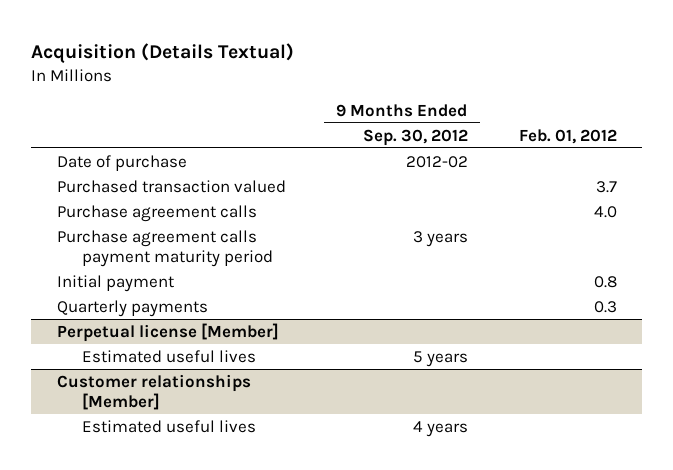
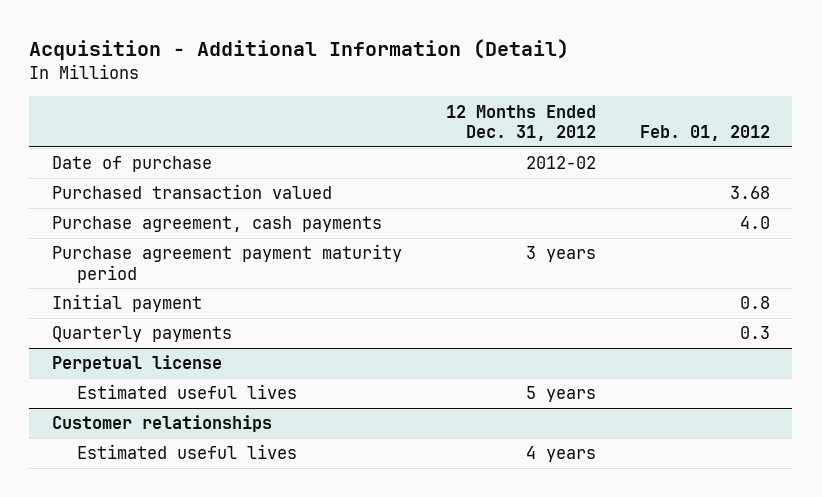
- Acquisition (Details Textual)
+ Acquisition - Additional Information (Detail)
- | 9 Months Ended Sep. 30, 2012 | Feb. 01, 2012
+ | 12 Months Ended Dec. 31, 2012 | Feb. 01, 2012
- Purchased transaction valued | | 3.7
- Purchase agreement calls | | 4.0
- Purchase agreement calls payment maturity period | 3 years |
+ Purchased transaction valued | | 3.68
+ Purchase agreement, cash payments | | 4.0
+ Purchase agreement payment maturity period | 3 years |
- Perpetual license [Member]
+ Perpetual license
- Customer relationships [Member]
+ Customer relationships

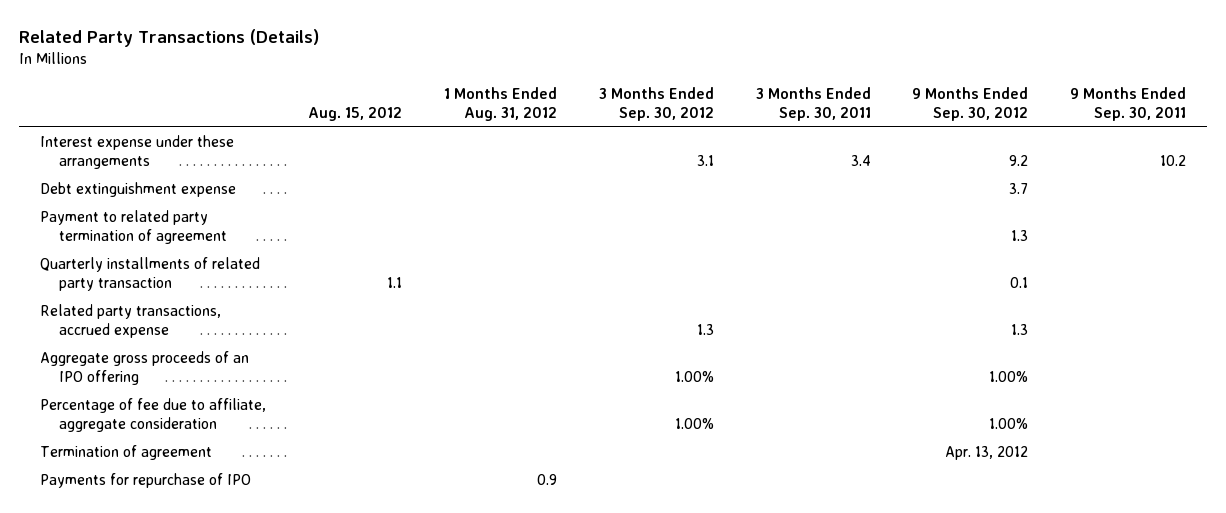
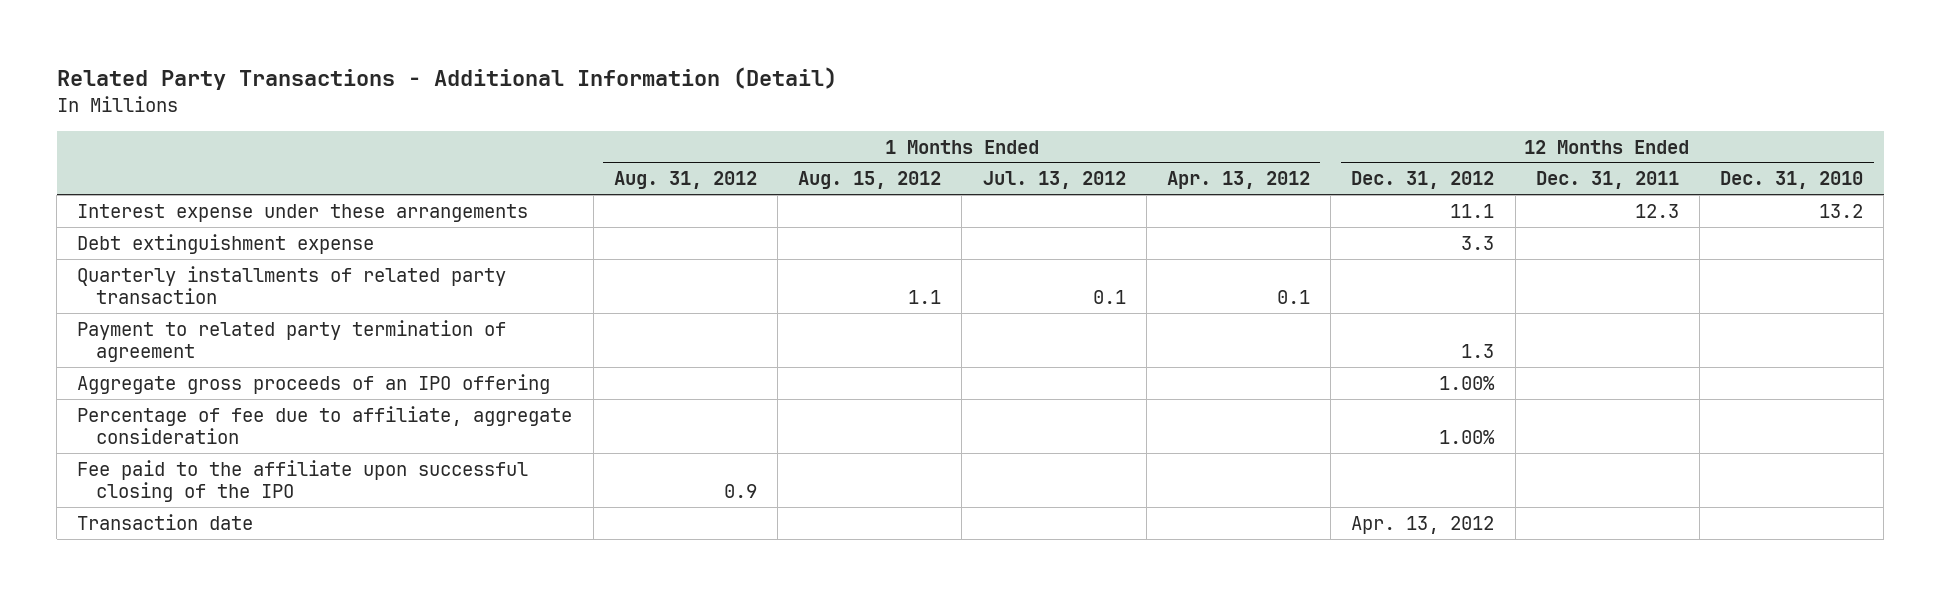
- Related Party Transactions (Details)
+ Related Party Transactions - Additional Information (Detail)
- | Aug. 15, 2012 | 1 Months Ended Aug. 31, 2012 | 3 Months Ended Sep. 30, 2012 | 3 Months Ended Sep. 30, 2011 | 9 Months Ended Sep. 30, 2012 | 9 Months Ended Sep. 30, 2011
+ | 1 Months Ended Aug. 31, 2012 | 1 Months Ended Aug. 15, 2012 | 1 Months Ended Jul. 13, 2012 | 1 Months Ended Apr. 13, 2012 | 12 Months Ended Dec. 31, 2012 | 12 Months Ended Dec. 31, 2011 | 12 Months Ended Dec. 31, 2010
- Related party transactions, accrued expense | | | 1.3 | | 1.3 |
moved down: Payment to related party termination of agreement | | | | | 1.3 | |
- Termination of agreement | | | | | Apr. 13, 2012 |
- Payments for repurchase of IPO | | 0.9 | | | |
+ Fee paid to the affiliate upon successful closing of the IPO | 0.9 | | | | | |
+ Transaction date | | | | | Apr. 13, 2012 | |

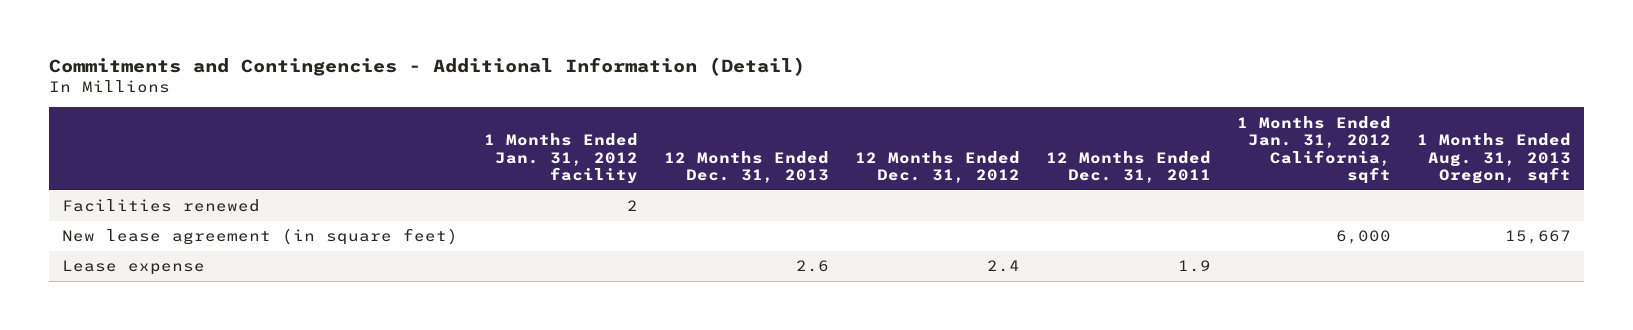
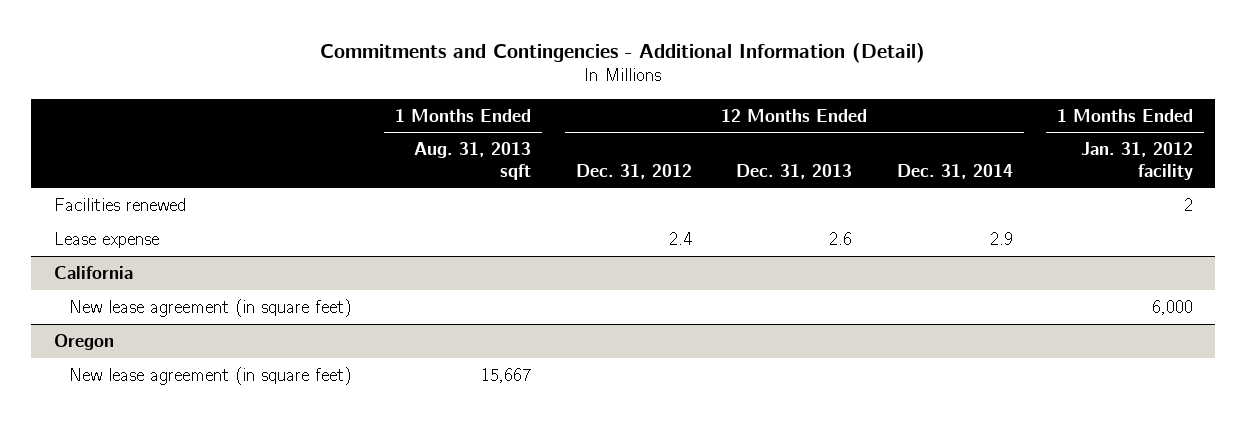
- | 1 Months Ended Jan. 31, 2012 facility | 12 Months Ended Dec. 31, 2013 | 12 Months Ended Dec. 31, 2012 | 12 Months Ended Dec. 31, 2011 | 1 Months Ended Jan. 31, 2012 California, sqft | 1 Months Ended Aug. 31, 2013 Oregon, sqft
+ | 1 Months Ended Aug. 31, 2013 sqft | 12 Months Ended Dec. 31, 2012 | 12 Months Ended Dec. 31, 2013 | 12 Months Ended Dec. 31, 2014 | 1 Months Ended Jan. 31, 2012 facility
- New lease agreement (in square feet) | | | | | 6,000 | 15,667
+ California
+ New lease agreement (in square feet) | | | | | 6,000
+ Oregon
+ New lease agreement (in square feet) | 15,667 | | | |

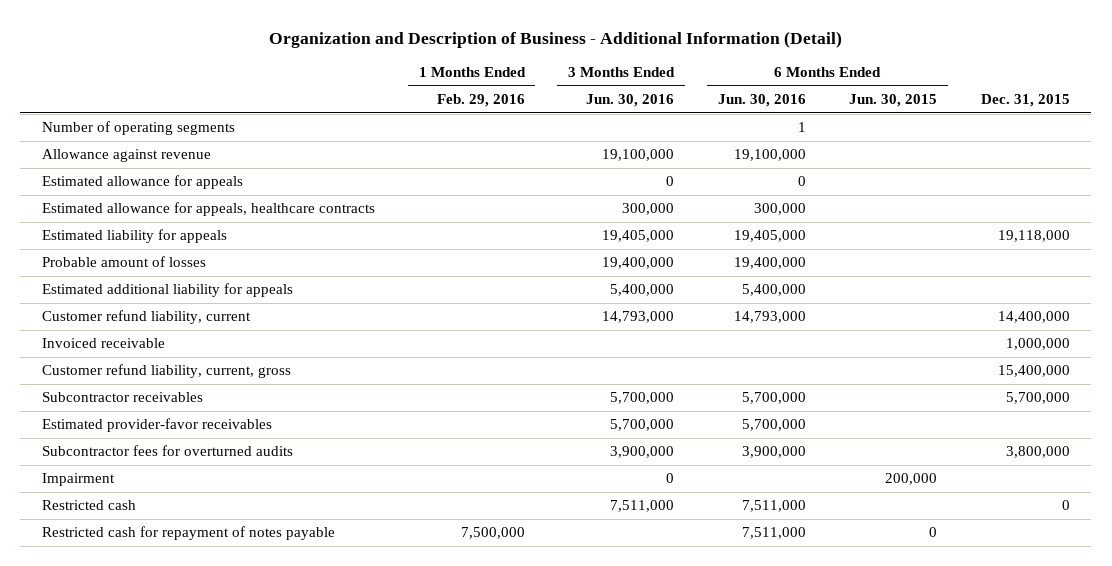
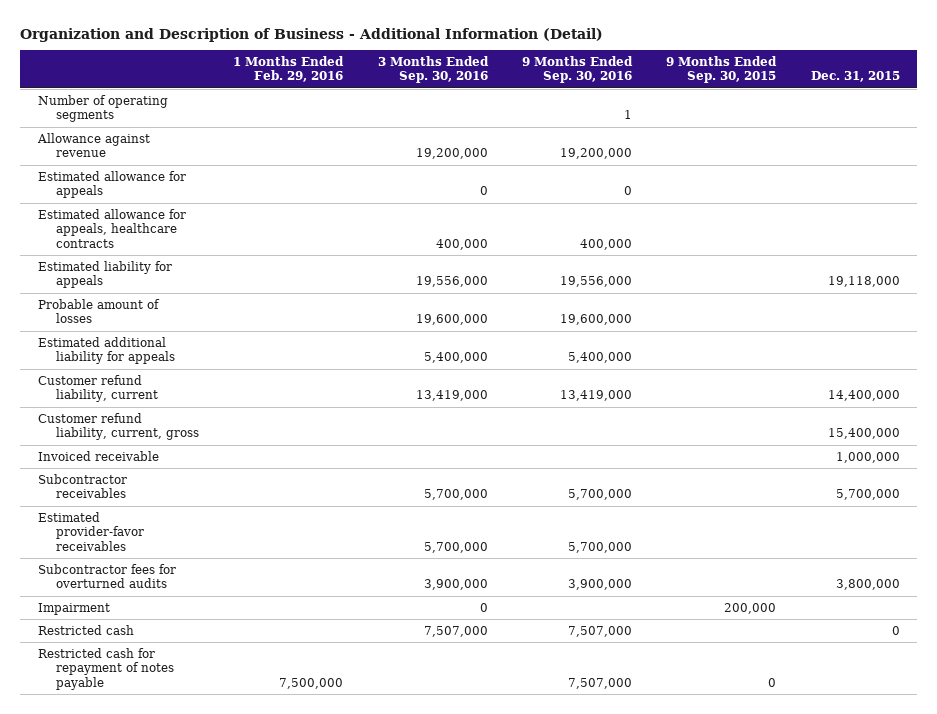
- | 1 Months Ended Feb. 29, 2016 | 3 Months Ended Jun. 30, 2016 | 6 Months Ended Jun. 30, 2016 | 6 Months Ended Jun. 30, 2015 | Dec. 31, 2015
+ | 1 Months Ended Feb. 29, 2016 | 3 Months Ended Sep. 30, 2016 | 9 Months Ended Sep. 30, 2016 | 9 Months Ended Sep. 30, 2015 | Dec. 31, 2015
moved down: Invoiced receivable | | | | | 1,000,000

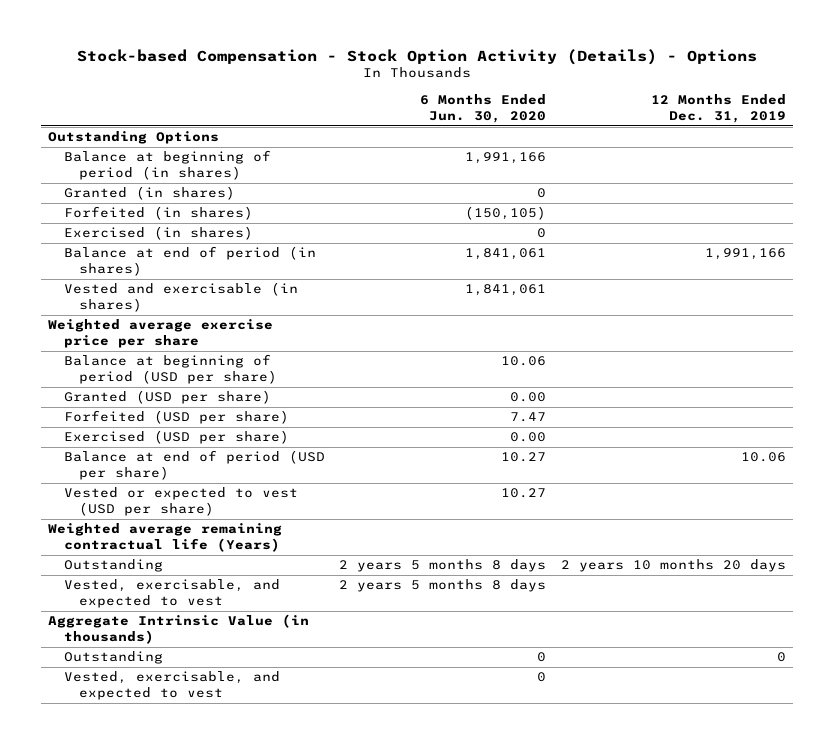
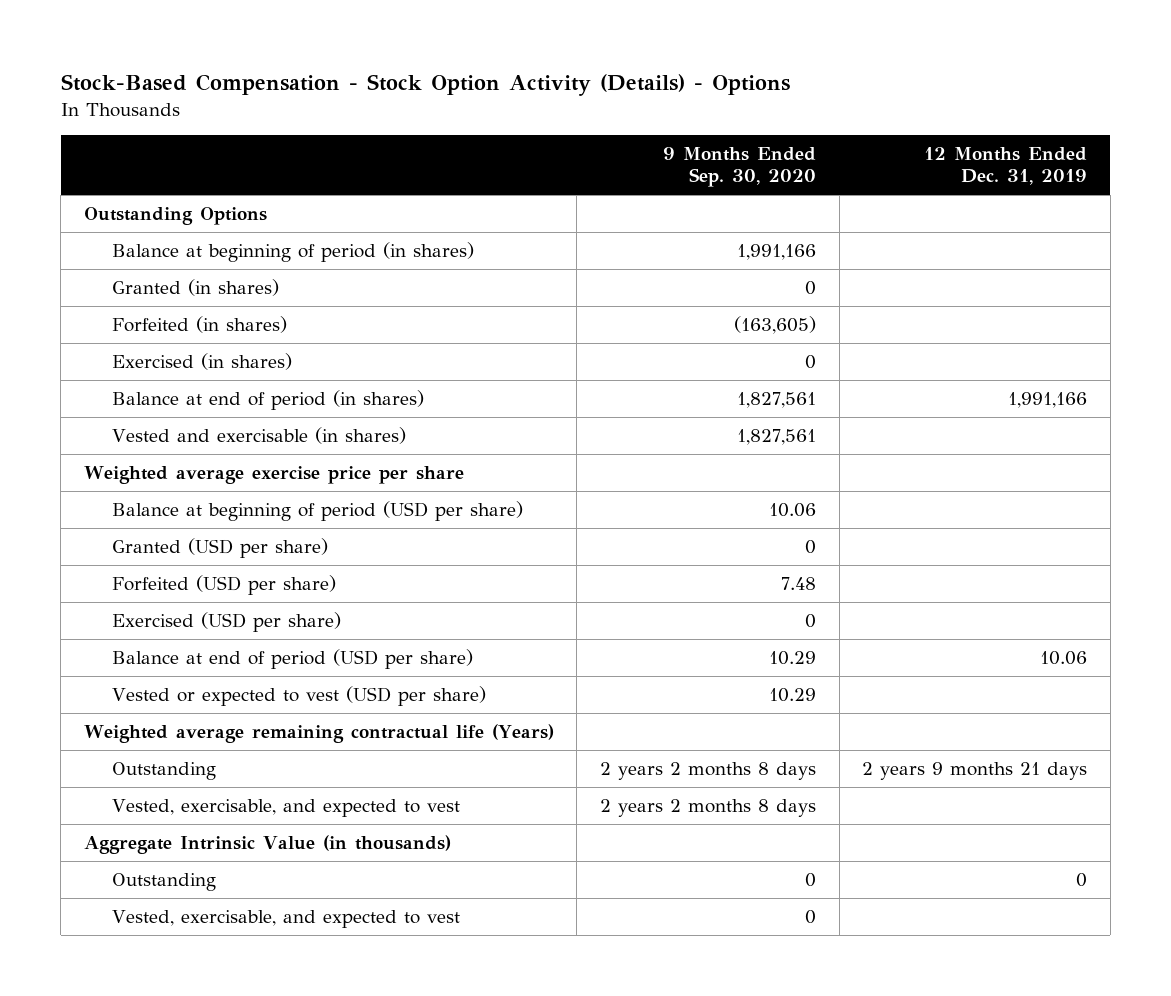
- Stock-based Compensation - Stock Option Activity (Details) - Options
+ Stock-Based Compensation - Stock Option Activity (Details) - Options
- | 6 Months Ended Jun. 30, 2020 | 12 Months Ended Dec. 31, 2019
+ | 9 Months Ended Sep. 30, 2020 | 12 Months Ended Dec. 31, 2019
- Outstanding | 2 years 5 months 8 days | 2 years 10 months 20 days
+ Outstanding | 2 years 2 months 8 days | 2 years 9 months 21 days

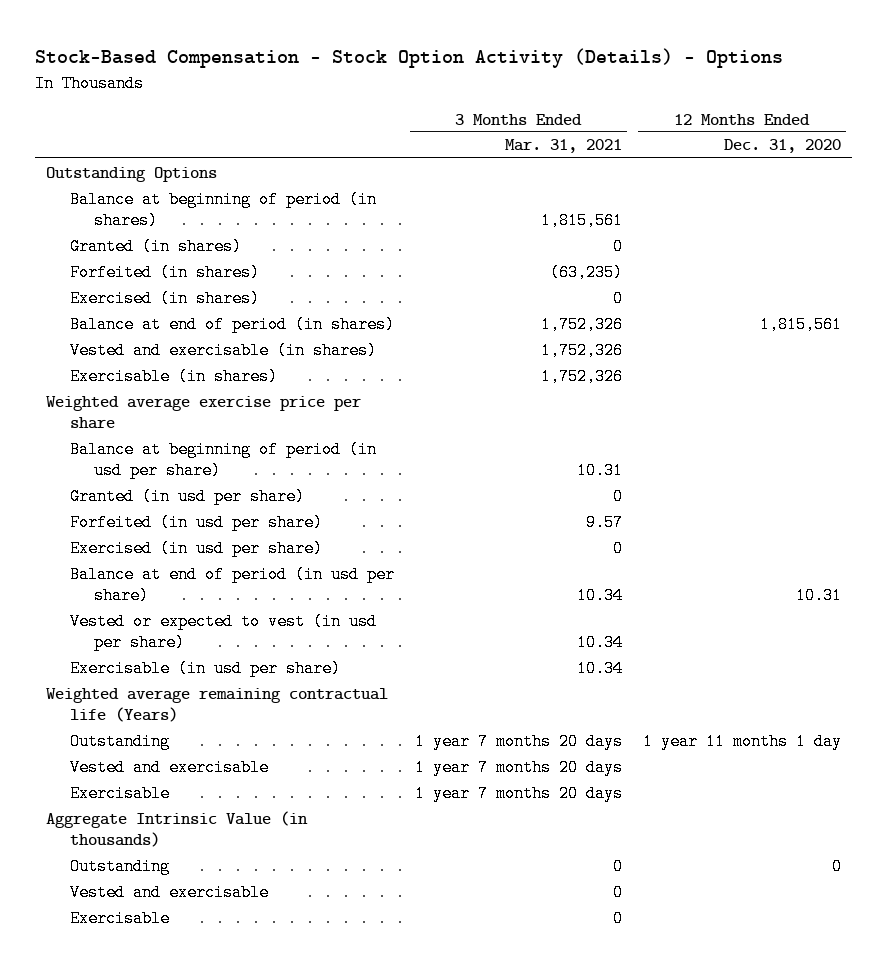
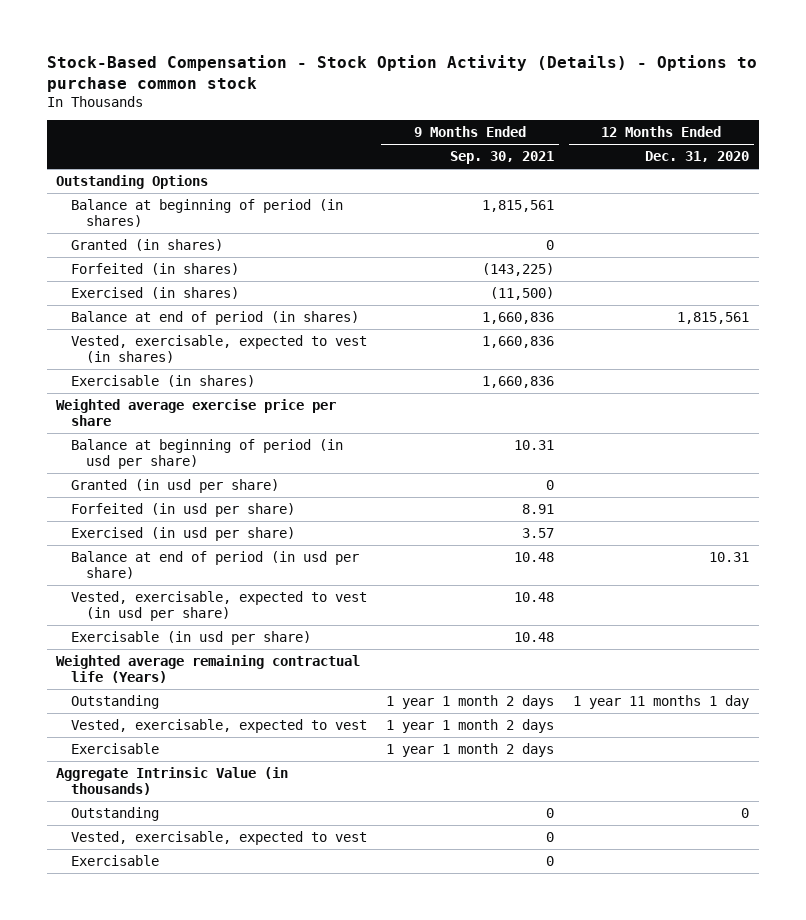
- Stock-Based Compensation - Stock Option Activity (Details) - Options
+ Stock-Based Compensation - Stock Option Activity (Details) - Options to purchase common stock
- | 3 Months Ended Mar. 31, 2021 | 12 Months Ended Dec. 31, 2020
+ | 9 Months Ended Sep. 30, 2021 | 12 Months Ended Dec. 31, 2020
- Vested and exercisable (in shares) | 1,752,326 |
+ Vested, exercisable, expected to vest (in shares) | 1,660,836 |
- Vested or expected to vest (in usd per share) | 10.34 |
+ Vested, exercisable, expected to vest (in usd per share) | 10.48 |
- Vested and exercisable | 1 year 7 months 20 days |
+ Vested, exercisable, expected to vest | 1 year 1 month 2 days |
- Vested and exercisable | 0 |
+ Vested, exercisable, expected to vest | 0 |

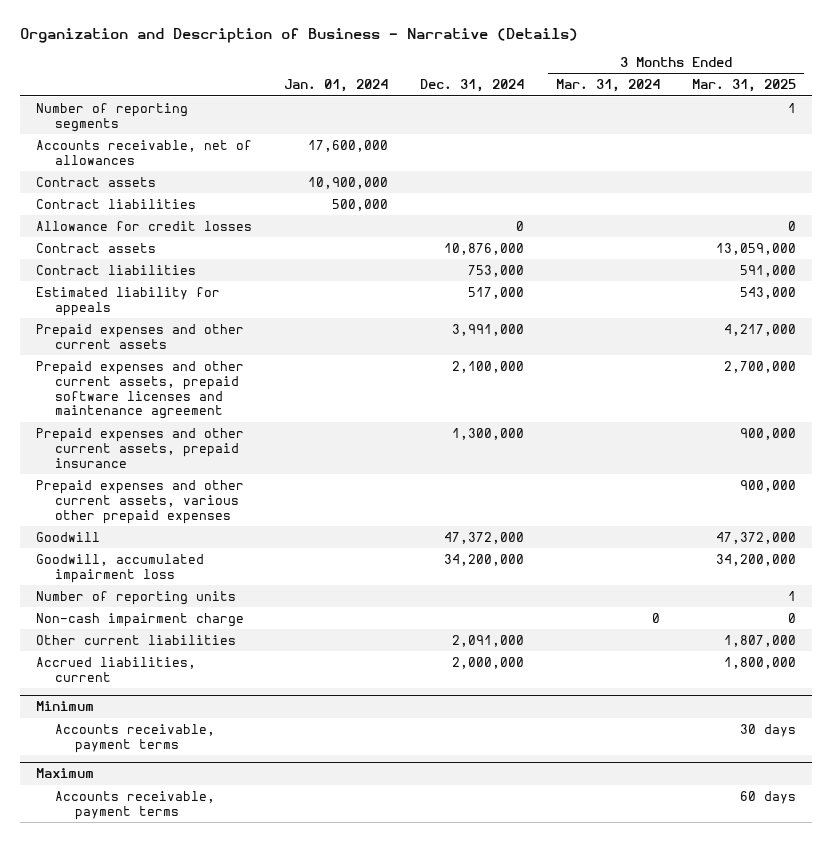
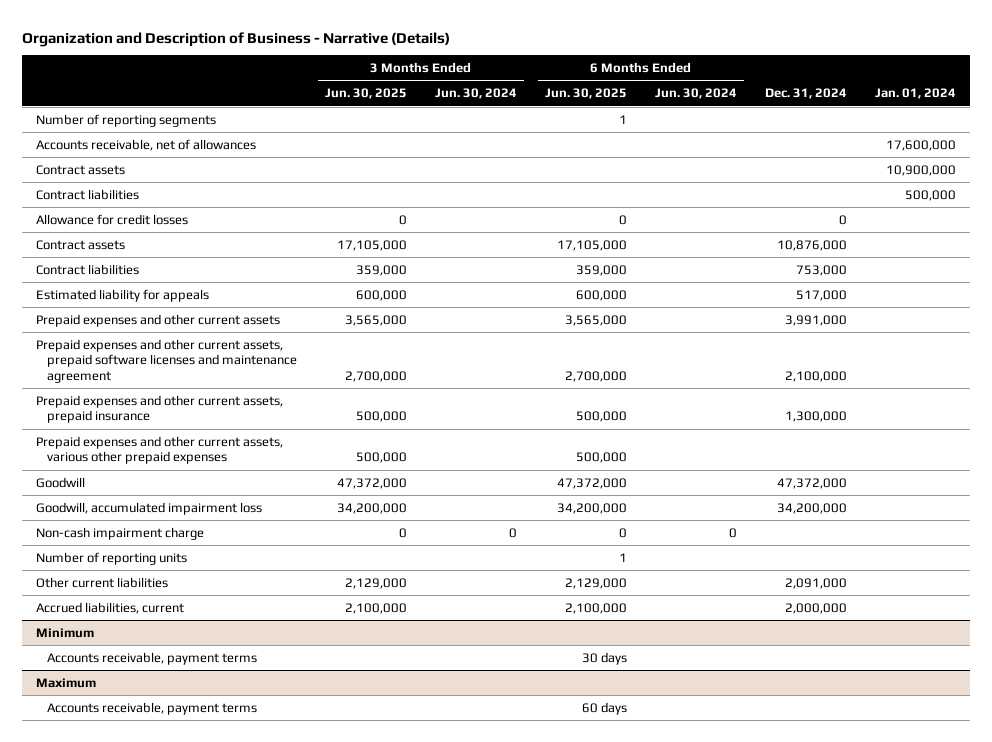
- | Jan. 01, 2024 | Dec. 31, 2024 | 3 Months Ended Mar. 31, 2024 | 3 Months Ended Mar. 31, 2025
+ | 3 Months Ended Jun. 30, 2025 | 3 Months Ended Jun. 30, 2024 | 6 Months Ended Jun. 30, 2025 | 6 Months Ended Jun. 30, 2024 | Dec. 31, 2024 | Jan. 01, 2024
moved down: Number of reporting units | | | 1 | | |

